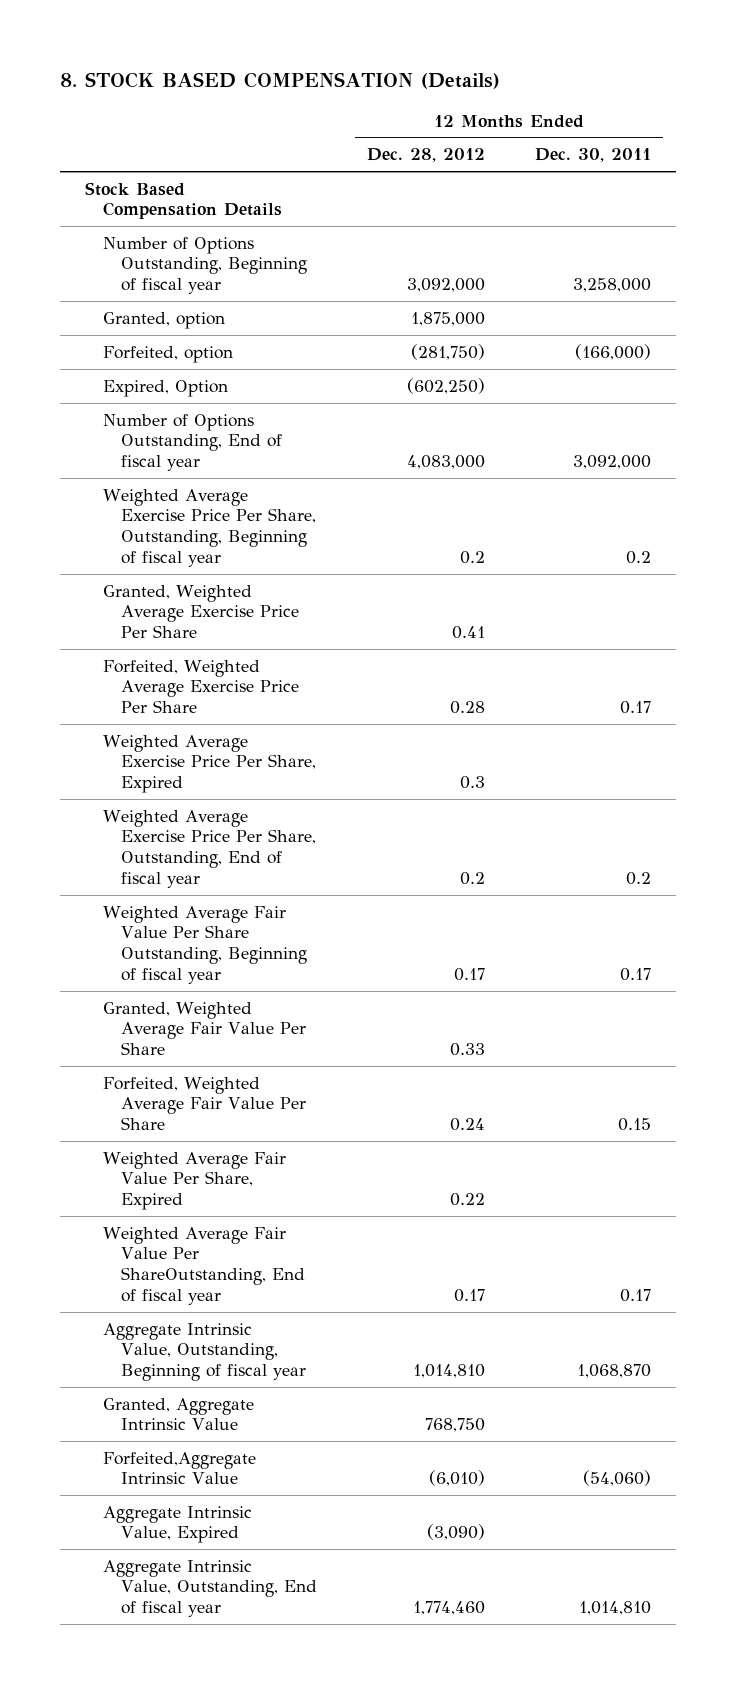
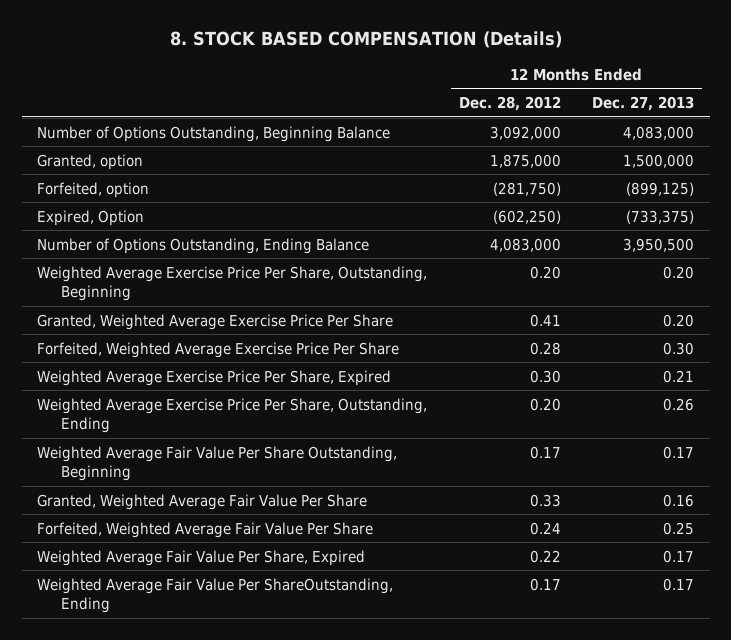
- | 12 Months Ended Dec. 28, 2012 | 12 Months Ended Dec. 30, 2011
+ | 12 Months Ended Dec. 28, 2012 | 12 Months Ended Dec. 27, 2013
- Stock Based Compensation Details
- Number of Options Outstanding, Beginning of fiscal year | 3,092,000 | 3,258,000
+ Number of Options Outstanding, Beginning Balance | 3,092,000 | 4,083,000
- Number of Options Outstanding, End of fiscal year | 4,083,000 | 3,092,000
- Weighted Average Exercise Price Per Share, Outstanding, Beginning of fiscal year | 0.2 | 0.2
+ Number of Options Outstanding, Ending Balance | 4,083,000 | 3,950,500
+ Weighted Average Exercise Price Per Share, Outstanding, Beginning | 0.20 | 0.20
- Weighted Average Exercise Price Per Share, Expired | 0.3 |
- Weighted Average Exercise Price Per Share, Outstanding, End of fiscal year | 0.2 | 0.2
- Weighted Average Fair Value Per Share Outstanding, Beginning of fiscal year | 0.17 | 0.17
+ Weighted Average Exercise Price Per Share, Expired | 0.30 | 0.21
+ Weighted Average Exercise Price Per Share, Outstanding, Ending | 0.20 | 0.26
+ Weighted Average Fair Value Per Share Outstanding, Beginning | 0.17 | 0.17
- Weighted Average Fair Value Per ShareOutstanding, End of fiscal year | 0.17 | 0.17
- Aggregate Intrinsic Value, Outstanding, Beginning of fiscal year | 1,014,810 | 1,068,870
- Granted, Aggregate Intrinsic Value | 768,750 |
- Forfeited,Aggregate Intrinsic Value | (6,010) | (54,060)
- Aggregate Intrinsic Value, Expired | (3,090) |
- Aggregate Intrinsic Value, Outstanding, End of fiscal year | 1,774,460 | 1,014,810
+ Weighted Average Fair Value Per ShareOutstanding, Ending | 0.17 | 0.17

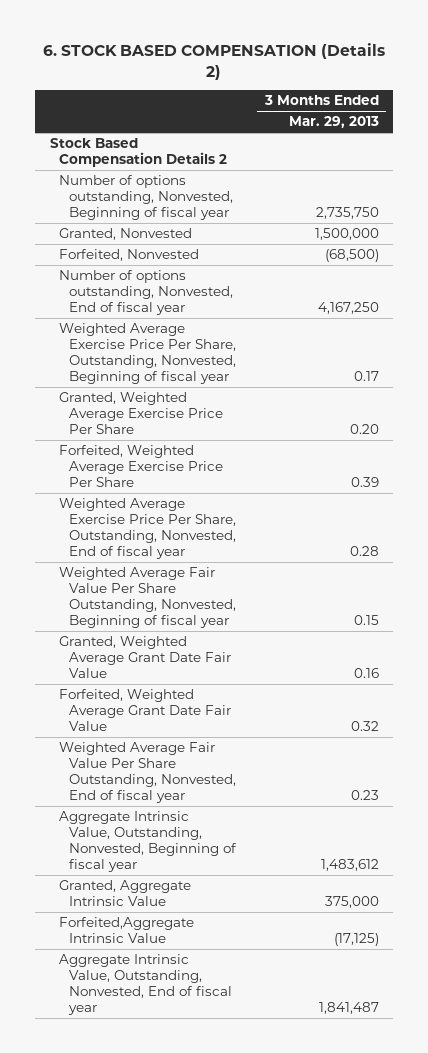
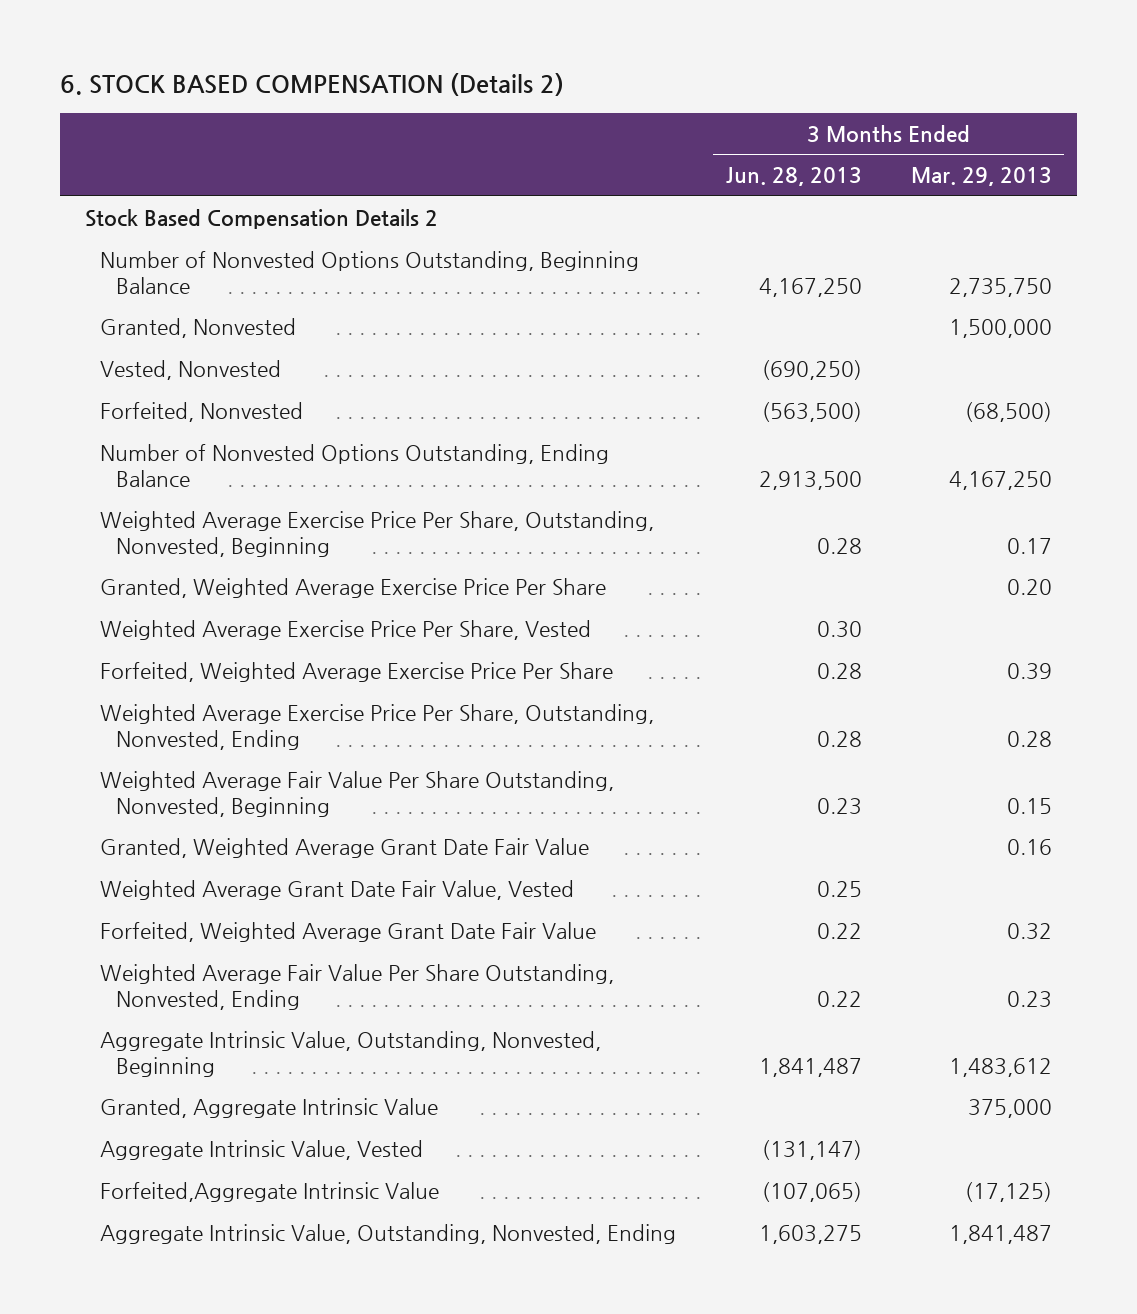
- | 3 Months Ended Mar. 29, 2013
+ | 3 Months Ended Jun. 28, 2013 | 3 Months Ended Mar. 29, 2013
- Number of options outstanding, Nonvested, Beginning of fiscal year | 2,735,750
+ Number of Nonvested Options Outstanding, Beginning Balance | 4,167,250 | 2,735,750
+ Vested, Nonvested | (690,250) |
- Number of options outstanding, Nonvested, End of fiscal year | 4,167,250
- Weighted Average Exercise Price Per Share, Outstanding, Nonvested, Beginning of fiscal year | 0.17
+ Number of Nonvested Options Outstanding, Ending Balance | 2,913,500 | 4,167,250
+ Weighted Average Exercise Price Per Share, Outstanding, Nonvested, Beginning | 0.28 | 0.17
+ Weighted Average Exercise Price Per Share, Vested | 0.30 |
- Weighted Average Exercise Price Per Share, Outstanding, Nonvested, End of fiscal year | 0.28
- Weighted Average Fair Value Per Share Outstanding, Nonvested, Beginning of fiscal year | 0.15
+ Weighted Average Exercise Price Per Share, Outstanding, Nonvested, Ending | 0.28 | 0.28
+ Weighted Average Fair Value Per Share Outstanding, Nonvested, Beginning | 0.23 | 0.15
+ Weighted Average Grant Date Fair Value, Vested | 0.25 |
- Weighted Average Fair Value Per Share Outstanding, Nonvested, End of fiscal year | 0.23
- Aggregate Intrinsic Value, Outstanding, Nonvested, Beginning of fiscal year | 1,483,612
+ Weighted Average Fair Value Per Share Outstanding, Nonvested, Ending | 0.22 | 0.23
+ Aggregate Intrinsic Value, Outstanding, Nonvested, Beginning | 1,841,487 | 1,483,612
+ Aggregate Intrinsic Value, Vested | (131,147) |
- Aggregate Intrinsic Value, Outstanding, Nonvested, End of fiscal year | 1,841,487
+ Aggregate Intrinsic Value, Outstanding, Nonvested, Ending | 1,603,275 | 1,841,487

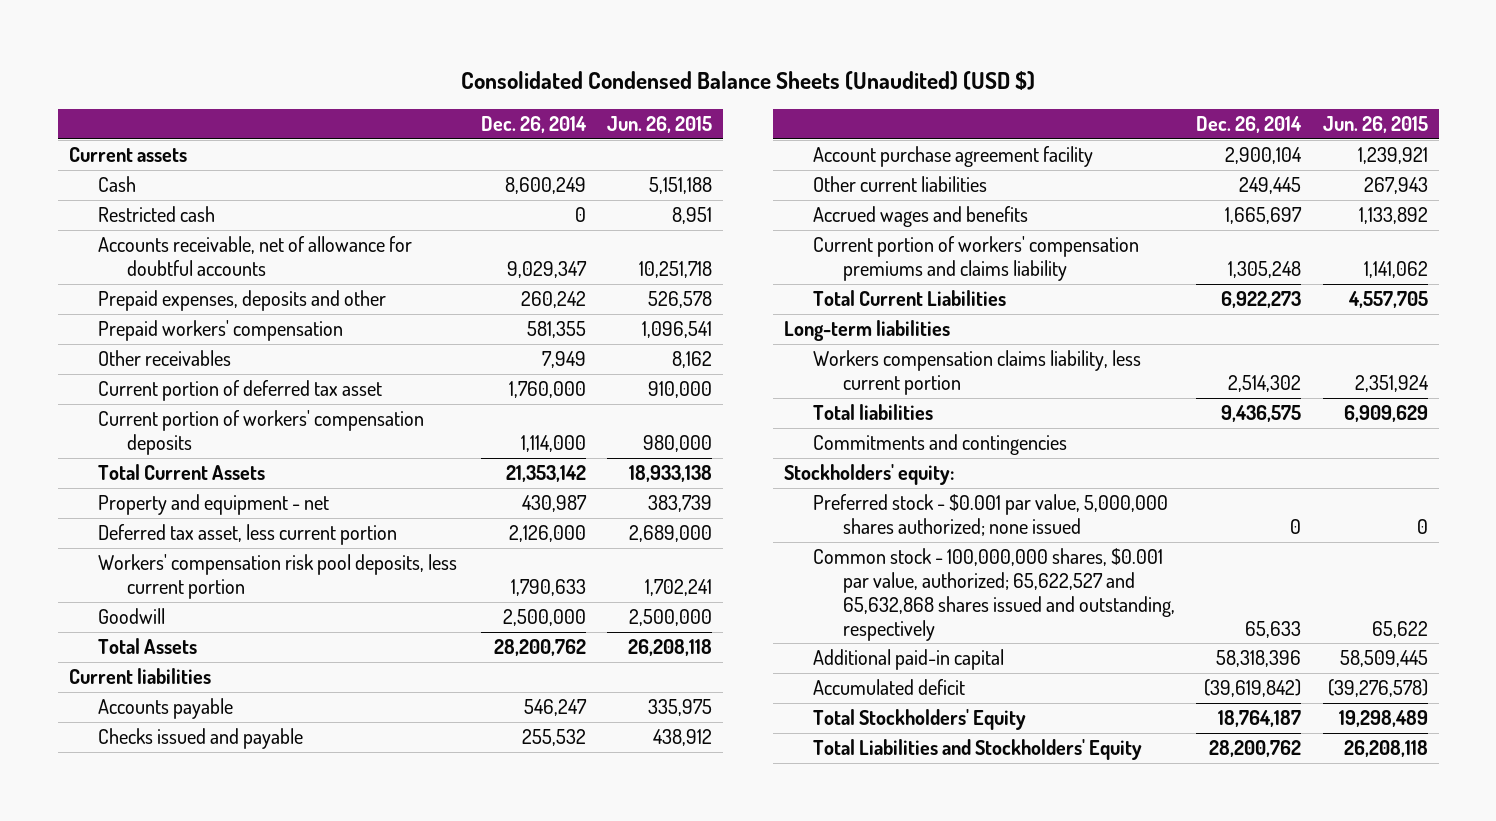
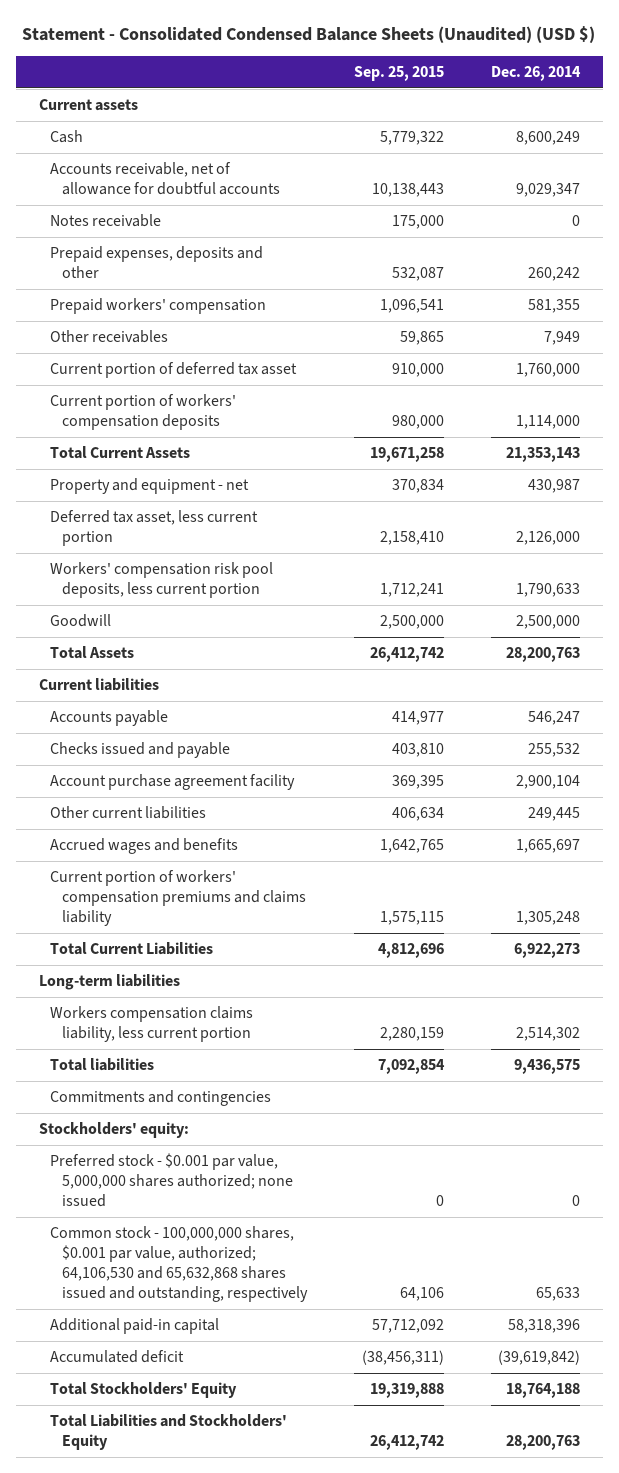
- Consolidated Condensed Balance Sheets (Unaudited) (USD $)
+ Statement - Consolidated Condensed Balance Sheets (Unaudited) (USD $)
- | Dec. 26, 2014 | Jun. 26, 2015
+ | Sep. 25, 2015 | Dec. 26, 2014
- Restricted cash | 0 | 8,951
+ Notes receivable | 175,000 | 0
- Total Current Assets | 21,353,142 | 18,933,138
+ Total Current Assets | 19,671,258 | 21,353,143
- Total Assets | 28,200,762 | 26,208,118
+ Total Assets | 26,412,742 | 28,200,763
- Common stock - 100,000,000 shares, $0.001 par value, authorized; 65,622,527 and 65,632,868 shares issued and outstanding, respectively | 65,633 | 65,622
+ Common stock - 100,000,000 shares, $0.001 par value, authorized; 64,106,530 and 65,632,868 shares issued and outstanding, respectively | 64,106 | 65,633
- Total Stockholders' Equity | 18,764,187 | 19,298,489
- Total Liabilities and Stockholders' Equity | 28,200,762 | 26,208,118
+ Total Stockholders' Equity | 19,319,888 | 18,764,188
+ Total Liabilities and Stockholders' Equity | 26,412,742 | 28,200,763

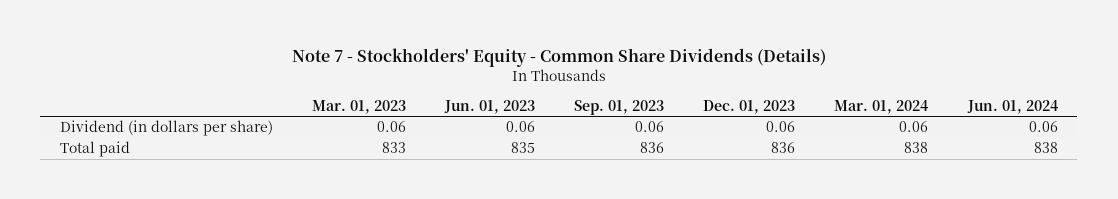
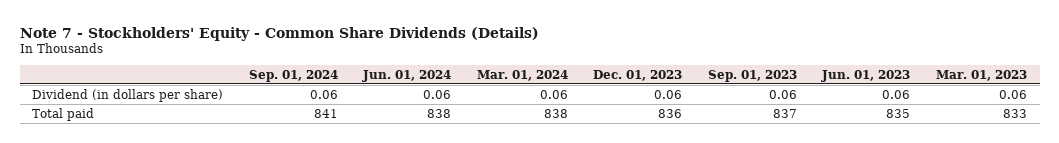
- | Mar. 01, 2023 | Jun. 01, 2023 | Sep. 01, 2023 | Dec. 01, 2023 | Mar. 01, 2024 | Jun. 01, 2024
+ | Sep. 01, 2024 | Jun. 01, 2024 | Mar. 01, 2024 | Dec. 01, 2023 | Sep. 01, 2023 | Jun. 01, 2023 | Mar. 01, 2023
- Total paid | 833 | 835 | 836 | 836 | 838 | 838
+ Total paid | 841 | 838 | 838 | 836 | 837 | 835 | 833

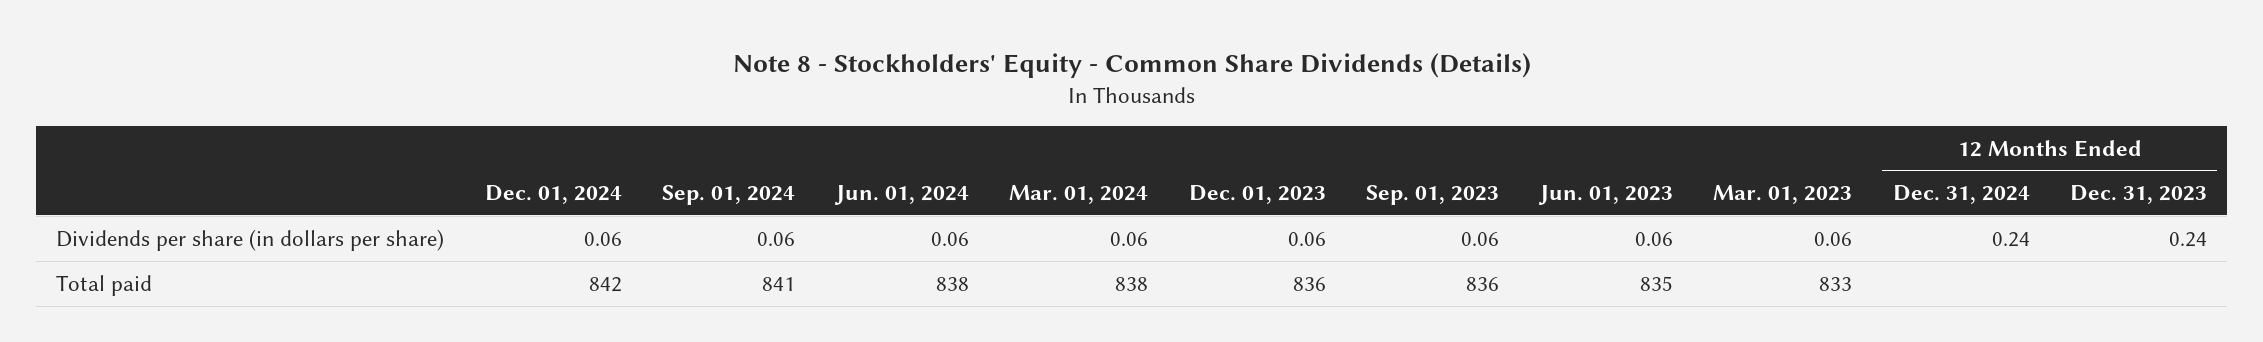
- Note 7 - Stockholders' Equity - Common Share Dividends (Details)
+ Note 8 - Stockholders' Equity - Common Share Dividends (Details)
- | Sep. 01, 2024 | Jun. 01, 2024 | Mar. 01, 2024 | Dec. 01, 2023 | Sep. 01, 2023 | Jun. 01, 2023 | Mar. 01, 2023
+ | Dec. 01, 2024 | Sep. 01, 2024 | Jun. 01, 2024 | Mar. 01, 2024 | Dec. 01, 2023 | Sep. 01, 2023 | Jun. 01, 2023 | Mar. 01, 2023 | 12 Months Ended Dec. 31, 2024 | 12 Months Ended Dec. 31, 2023
- Dividend (in dollars per share) | 0.06 | 0.06 | 0.06 | 0.06 | 0.06 | 0.06 | 0.06
- Total paid | 841 | 838 | 838 | 836 | 837 | 835 | 833
+ Dividends per share (in dollars per share) | 0.06 | 0.06 | 0.06 | 0.06 | 0.06 | 0.06 | 0.06 | 0.06 | 0.24 | 0.24
+ Total paid | 842 | 841 | 838 | 838 | 836 | 836 | 835 | 833 | |

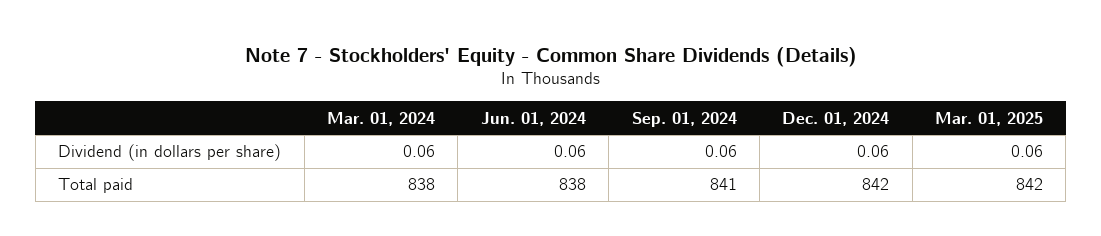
- Note 8 - Stockholders' Equity - Common Share Dividends (Details)
+ Note 7 - Stockholders' Equity - Common Share Dividends (Details)
- | Dec. 01, 2024 | Sep. 01, 2024 | Jun. 01, 2024 | Mar. 01, 2024 | Dec. 01, 2023 | Sep. 01, 2023 | Jun. 01, 2023 | Mar. 01, 2023 | 12 Months Ended Dec. 31, 2024 | 12 Months Ended Dec. 31, 2023
+ | Mar. 01, 2024 | Jun. 01, 2024 | Sep. 01, 2024 | Dec. 01, 2024 | Mar. 01, 2025
- Dividends per share (in dollars per share) | 0.06 | 0.06 | 0.06 | 0.06 | 0.06 | 0.06 | 0.06 | 0.06 | 0.24 | 0.24
+ Dividend (in dollars per share) | 0.06 | 0.06 | 0.06 | 0.06 | 0.06

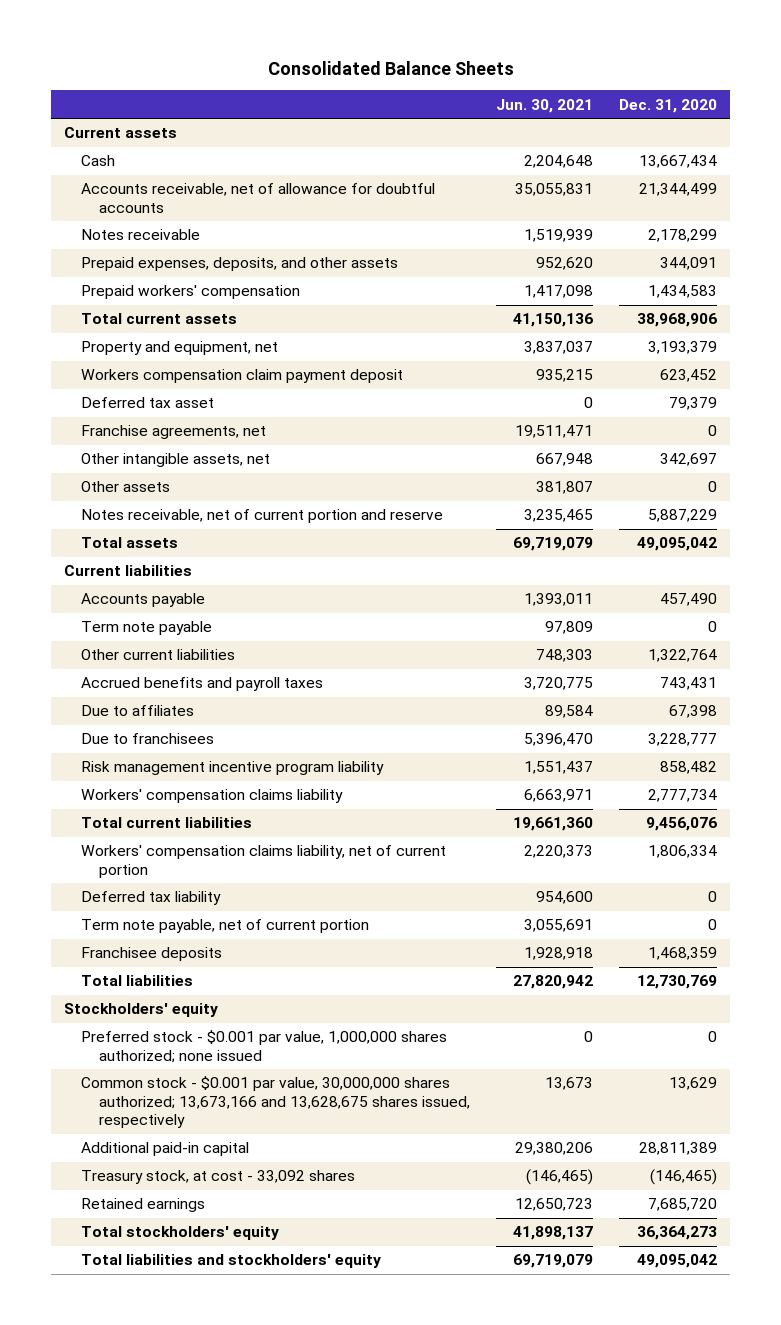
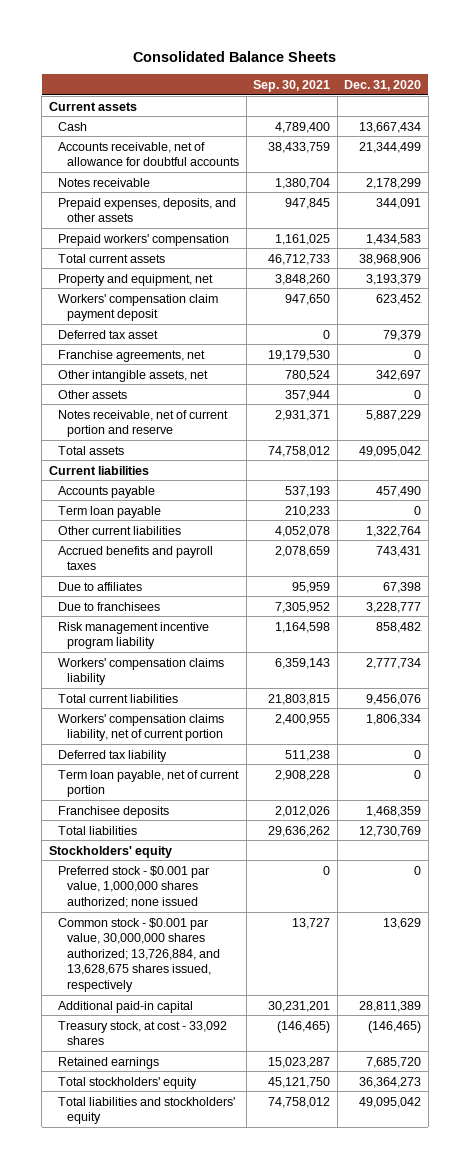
- | Jun. 30, 2021 | Dec. 31, 2020
+ | Sep. 30, 2021 | Dec. 31, 2020
- Workers compensation claim payment deposit | 935,215 | 623,452
+ Workers' compensation claim payment deposit | 947,650 | 623,452
- Term note payable | 97,809 | 0
+ Term loan payable | 210,233 | 0
- Term note payable, net of current portion | 3,055,691 | 0
+ Term loan payable, net of current portion | 2,908,228 | 0
- Common stock - $0.001 par value, 30,000,000 shares authorized; 13,673,166 and 13,628,675 shares issued, respectively | 13,673 | 13,629
+ Common stock - $0.001 par value, 30,000,000 shares authorized; 13,726,884, and 13,628,675 shares issued, respectively | 13,727 | 13,629

